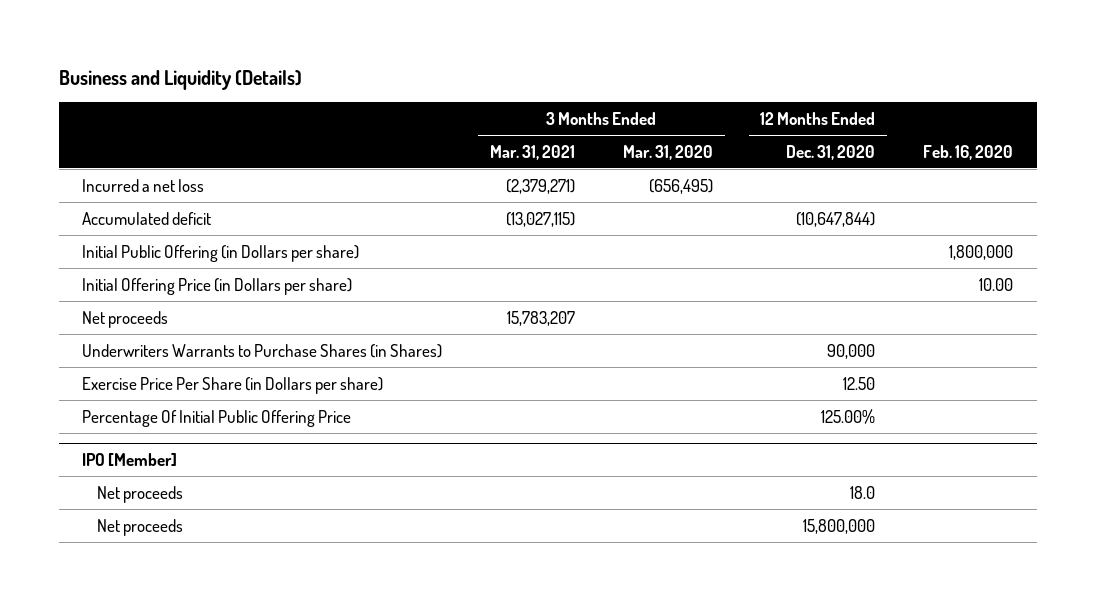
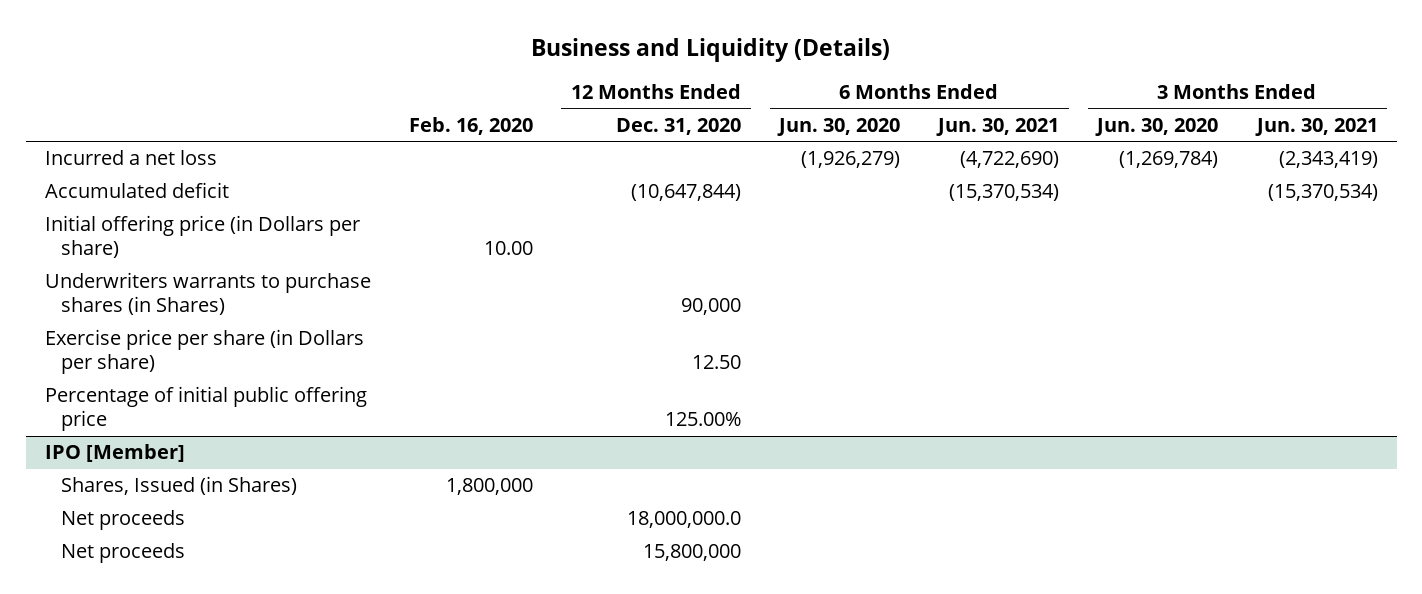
- | 3 Months Ended Mar. 31, 2021 | 3 Months Ended Mar. 31, 2020 | 12 Months Ended Dec. 31, 2020 | Feb. 16, 2020
+ | Feb. 16, 2020 | 12 Months Ended Dec. 31, 2020 | 6 Months Ended Jun. 30, 2020 | 6 Months Ended Jun. 30, 2021 | 3 Months Ended Jun. 30, 2020 | 3 Months Ended Jun. 30, 2021
- Initial Public Offering (in Dollars per share) | | | | 1,800,000
- Initial Offering Price (in Dollars per share) | | | | 10.00
- Net proceeds | 15,783,207 | | |
- Underwriters Warrants to Purchase Shares (in Shares) | | | 90,000 |
- Exercise Price Per Share (in Dollars per share) | | | 12.50 |
- Percentage Of Initial Public Offering Price | | | 125.00% |
+ Initial offering price (in Dollars per share) | 10.00 | | | | |
+ Underwriters warrants to purchase shares (in Shares) | | 90,000 | | | |
+ Exercise price per share (in Dollars per share) | | 12.50 | | | |
+ Percentage of initial public offering price | | 125.00% | | | |
@ IPO [Member]
- Net proceeds | | | 18.0 |
+ Shares, Issued (in Shares) | 1,800,000 | | | | |
+ Net proceeds | | 18,000,000.0 | | | |

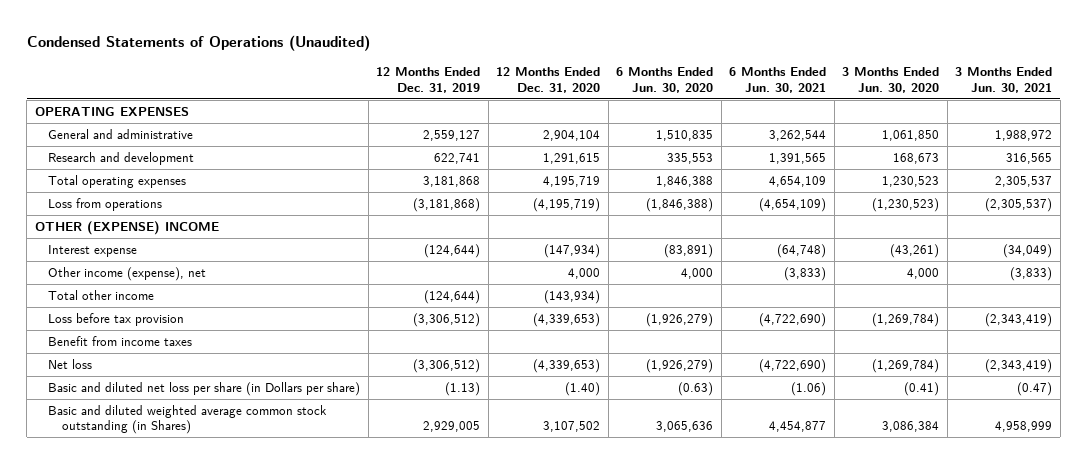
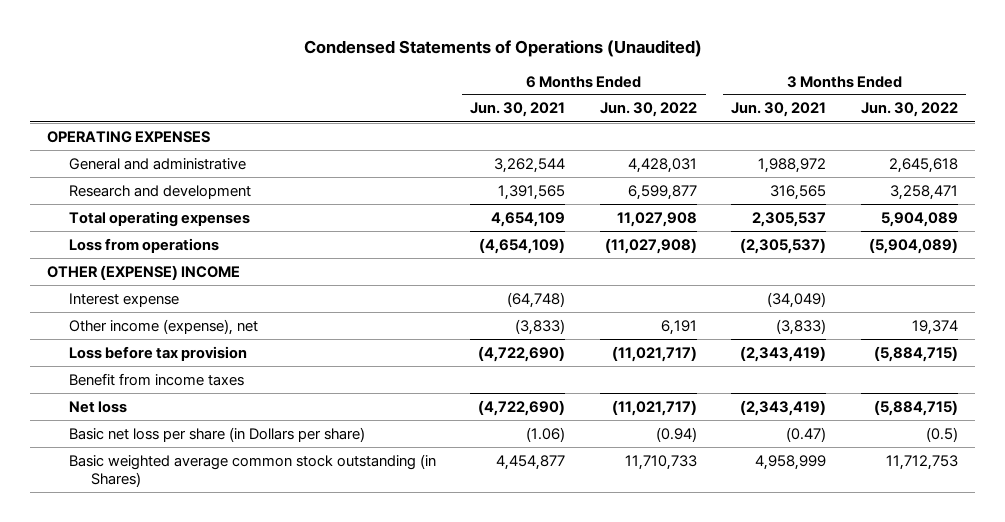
- | 12 Months Ended Dec. 31, 2019 | 12 Months Ended Dec. 31, 2020 | 6 Months Ended Jun. 30, 2020 | 6 Months Ended Jun. 30, 2021 | 3 Months Ended Jun. 30, 2020 | 3 Months Ended Jun. 30, 2021
+ | 6 Months Ended Jun. 30, 2021 | 6 Months Ended Jun. 30, 2022 | 3 Months Ended Jun. 30, 2021 | 3 Months Ended Jun. 30, 2022
- Total other income | (124,644) | (143,934) | | | |
- Basic and diluted net loss per share (in Dollars per share) | (1.13) | (1.40) | (0.63) | (1.06) | (0.41) | (0.47)
- Basic and diluted weighted average common stock outstanding (in Shares) | 2,929,005 | 3,107,502 | 3,065,636 | 4,454,877 | 3,086,384 | 4,958,999
+ Basic net loss per share (in Dollars per share) | (1.06) | (0.94) | (0.47) | (0.5)
+ Basic weighted average common stock outstanding (in Shares) | 4,454,877 | 11,710,733 | 4,958,999 | 11,712,753

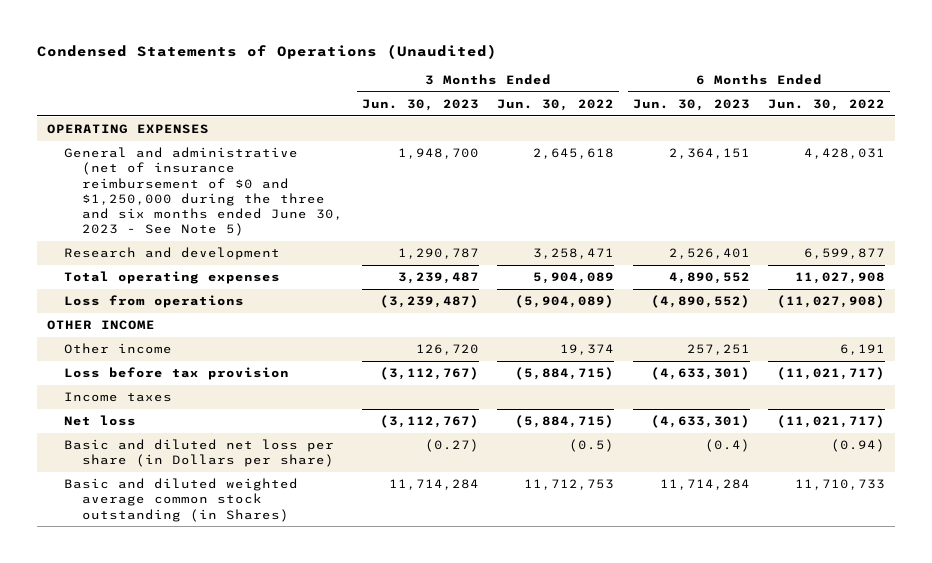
- | 6 Months Ended Jun. 30, 2021 | 6 Months Ended Jun. 30, 2022 | 3 Months Ended Jun. 30, 2021 | 3 Months Ended Jun. 30, 2022
+ | 3 Months Ended Jun. 30, 2023 | 3 Months Ended Jun. 30, 2022 | 6 Months Ended Jun. 30, 2023 | 6 Months Ended Jun. 30, 2022
- General and administrative | 3,262,544 | 4,428,031 | 1,988,972 | 2,645,618
+ General and administrative (net of insurance reimbursement of $0 and $1,250,000 during the three and six months ended June 30, 2023 - See Note 5) | 1,948,700 | 2,645,618 | 2,364,151 | 4,428,031
- OTHER (EXPENSE) INCOME
- Interest expense | (64,748) | | (34,049) |
- Other income (expense), net | (3,833) | 6,191 | (3,833) | 19,374
+ OTHER INCOME
+ Other income | 126,720 | 19,374 | 257,251 | 6,191
- Benefit from income taxes
+ Income taxes
- Basic net loss per share (in Dollars per share) | (1.06) | (0.94) | (0.47) | (0.5)
- Basic weighted average common stock outstanding (in Shares) | 4,454,877 | 11,710,733 | 4,958,999 | 11,712,753
+ Basic and diluted net loss per share (in Dollars per share) | (0.27) | (0.5) | (0.4) | (0.94)
+ Basic and diluted weighted average common stock outstanding (in Shares) | 11,714,284 | 11,712,753 | 11,714,284 | 11,710,733

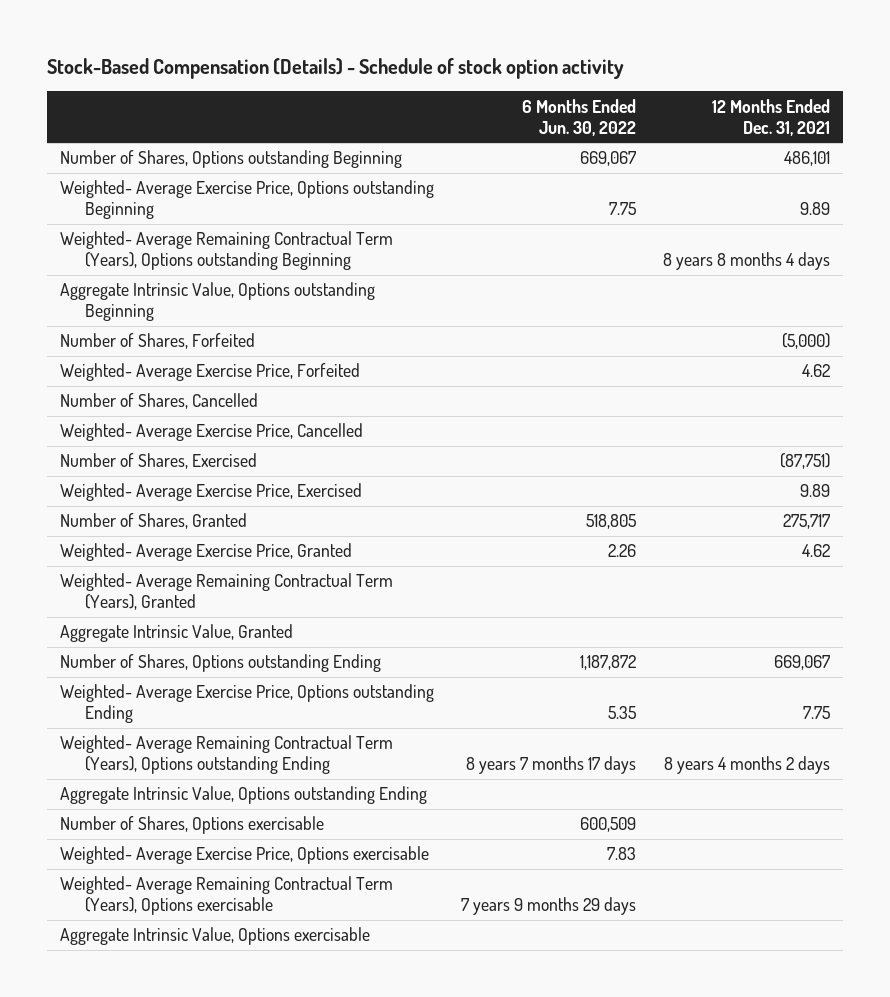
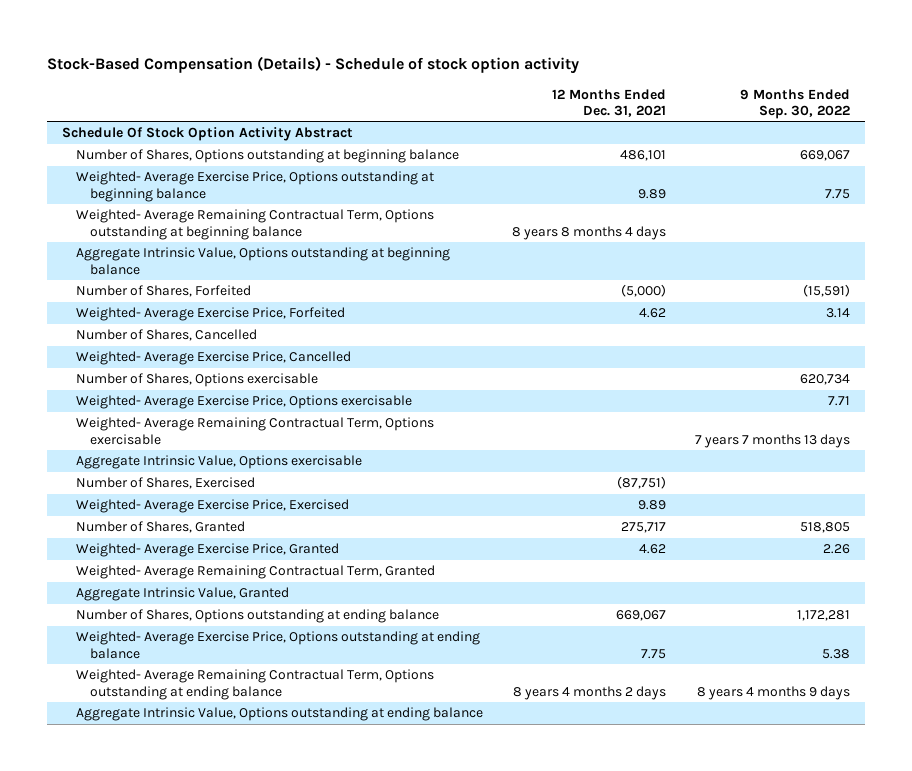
- | 6 Months Ended Jun. 30, 2022 | 12 Months Ended Dec. 31, 2021
+ | 12 Months Ended Dec. 31, 2021 | 9 Months Ended Sep. 30, 2022
- Number of Shares, Options outstanding Beginning | 669,067 | 486,101
- Weighted- Average Exercise Price, Options outstanding Beginning | 7.75 | 9.89
- Weighted- Average Remaining Contractual Term (Years), Options outstanding Beginning | | 8 years 8 months 4 days
- Aggregate Intrinsic Value, Options outstanding Beginning
+ Schedule Of Stock Option Activity Abstract
+ Number of Shares, Options outstanding at beginning balance | 486,101 | 669,067
+ Weighted- Average Exercise Price, Options outstanding at beginning balance | 9.89 | 7.75
+ Weighted- Average Remaining Contractual Term, Options outstanding at beginning balance | 8 years 8 months 4 days |
+ Aggregate Intrinsic Value, Options outstanding at beginning balance
moved up: Number of Shares, Options exercisable | | 620,734
moved up: Weighted- Average Exercise Price, Options exercisable | | 7.71
+ Weighted- Average Remaining Contractual Term, Options exercisable | | 7 years 7 months 13 days
moved up: Aggregate Intrinsic Value, Options exercisable
- Weighted- Average Remaining Contractual Term (Years), Granted
+ Weighted- Average Remaining Contractual Term, Granted
- Number of Shares, Options outstanding Ending | 1,187,872 | 669,067
- Weighted- Average Exercise Price, Options outstanding Ending | 5.35 | 7.75
- Weighted- Average Remaining Contractual Term (Years), Options outstanding Ending | 8 years 7 months 17 days | 8 years 4 months 2 days
- Aggregate Intrinsic Value, Options outstanding Ending
- Weighted- Average Remaining Contractual Term (Years), Options exercisable | 7 years 9 months 29 days |
+ Number of Shares, Options outstanding at ending balance | 669,067 | 1,172,281
+ Weighted- Average Exercise Price, Options outstanding at ending balance | 7.75 | 5.38
+ Weighted- Average Remaining Contractual Term, Options outstanding at ending balance | 8 years 4 months 2 days | 8 years 4 months 9 days
+ Aggregate Intrinsic Value, Options outstanding at ending balance

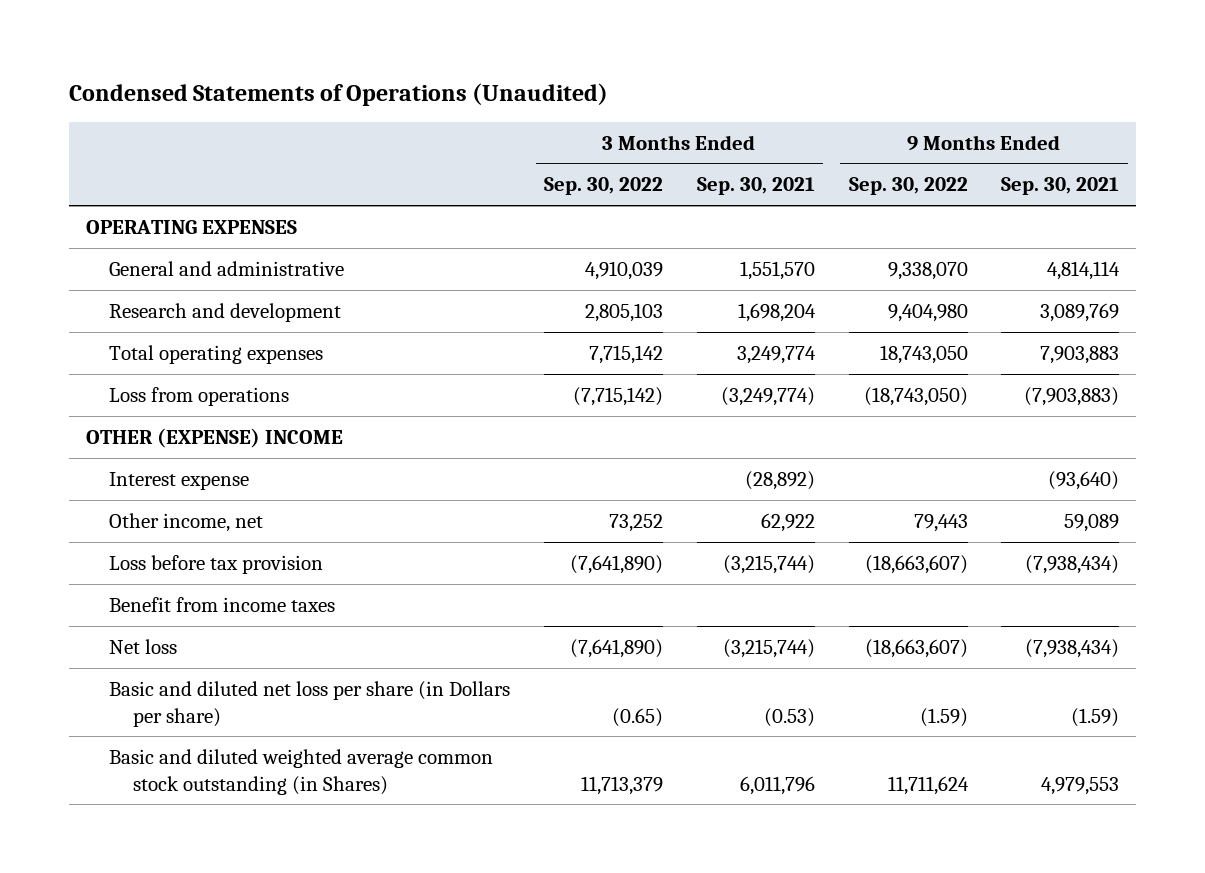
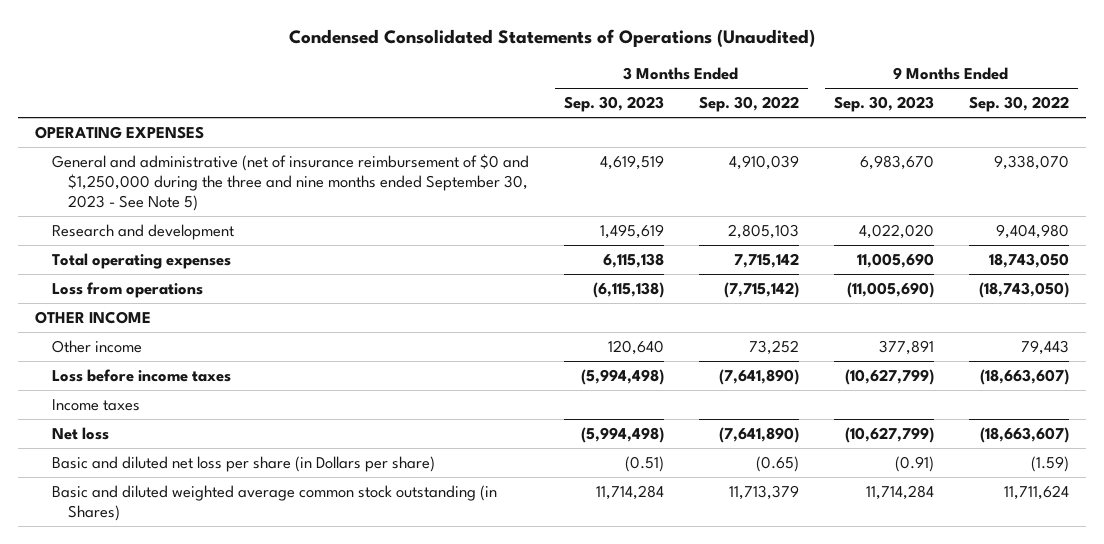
- Condensed Statements of Operations (Unaudited)
+ Condensed Consolidated Statements of Operations (Unaudited)
- | 3 Months Ended Sep. 30, 2022 | 3 Months Ended Sep. 30, 2021 | 9 Months Ended Sep. 30, 2022 | 9 Months Ended Sep. 30, 2021
+ | 3 Months Ended Sep. 30, 2023 | 3 Months Ended Sep. 30, 2022 | 9 Months Ended Sep. 30, 2023 | 9 Months Ended Sep. 30, 2022
- General and administrative | 4,910,039 | 1,551,570 | 9,338,070 | 4,814,114
+ General and administrative (net of insurance reimbursement of $0 and $1,250,000 during the three and nine months ended September 30, 2023 - See Note 5) | 4,619,519 | 4,910,039 | 6,983,670 | 9,338,070
- OTHER (EXPENSE) INCOME
- Interest expense | | (28,892) | | (93,640)
- Other income, net | 73,252 | 62,922 | 79,443 | 59,089
- Loss before tax provision | (7,641,890) | (3,215,744) | (18,663,607) | (7,938,434)
- Benefit from income taxes
+ OTHER INCOME
+ Other income | 120,640 | 73,252 | 377,891 | 79,443
+ Loss before income taxes | (5,994,498) | (7,641,890) | (10,627,799) | (18,663,607)
+ Income taxes

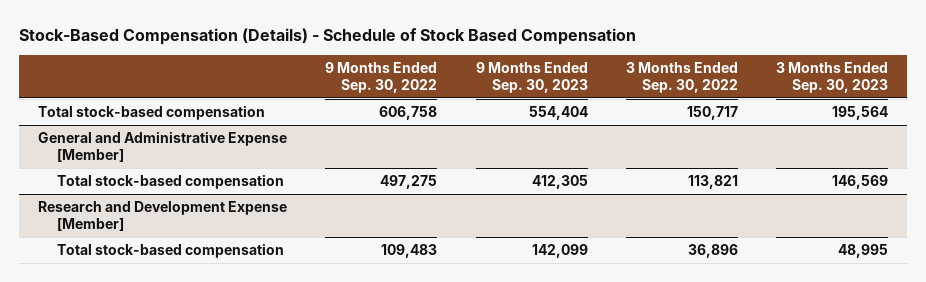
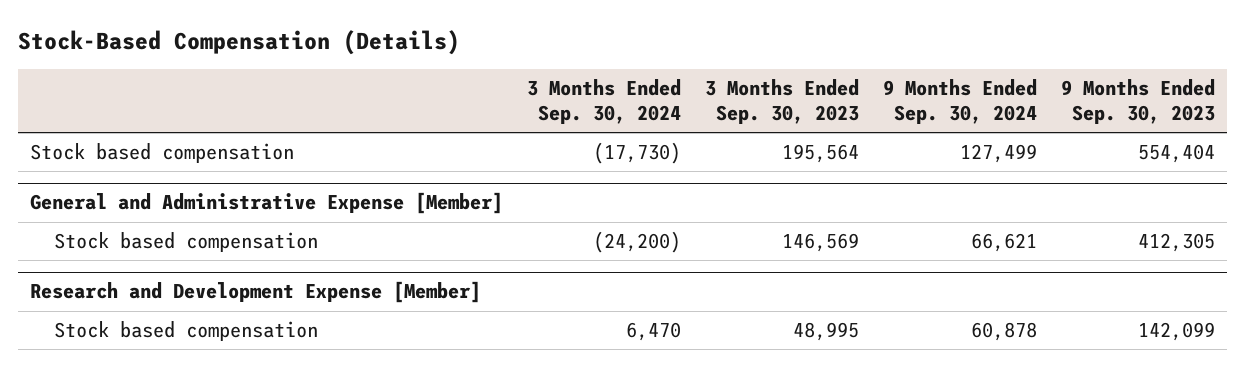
- Stock-Based Compensation (Details) - Schedule of Stock Based Compensation
+ Stock-Based Compensation (Details)
- | 9 Months Ended Sep. 30, 2022 | 9 Months Ended Sep. 30, 2023 | 3 Months Ended Sep. 30, 2022 | 3 Months Ended Sep. 30, 2023
+ | 3 Months Ended Sep. 30, 2024 | 3 Months Ended Sep. 30, 2023 | 9 Months Ended Sep. 30, 2024 | 9 Months Ended Sep. 30, 2023
- Total stock-based compensation | 606,758 | 554,404 | 150,717 | 195,564
+ Stock based compensation | (17,730) | 195,564 | 127,499 | 554,404
@ General and Administrative Expense [Member]
- Total stock-based compensation | 497,275 | 412,305 | 113,821 | 146,569
+ Stock based compensation | (24,200) | 146,569 | 66,621 | 412,305
@ Research and Development Expense [Member]
- Total stock-based compensation | 109,483 | 142,099 | 36,896 | 48,995
+ Stock based compensation | 6,470 | 48,995 | 60,878 | 142,099

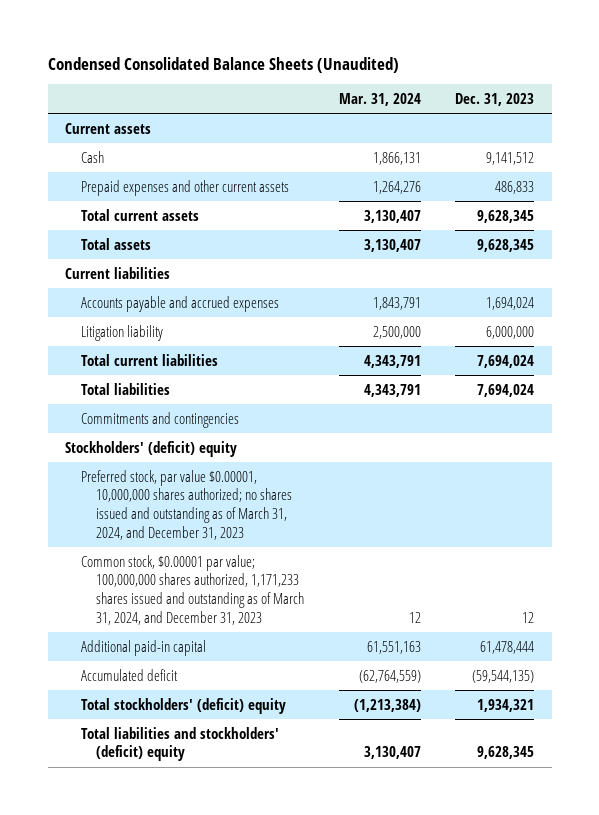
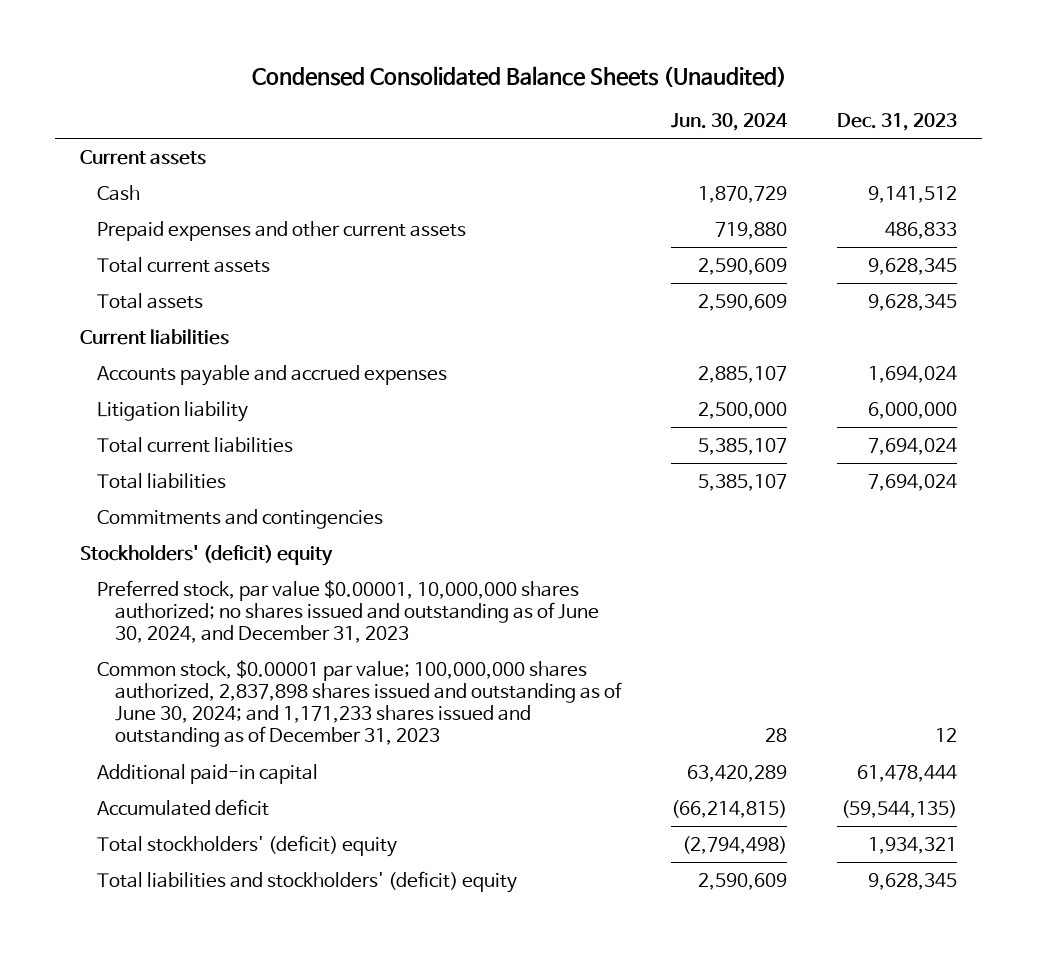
- | Mar. 31, 2024 | Dec. 31, 2023
+ | Jun. 30, 2024 | Dec. 31, 2023
- Preferred stock, par value $0.00001, 10,000,000 shares authorized; no shares issued and outstanding as of March 31, 2024, and December 31, 2023
- Common stock, $0.00001 par value; 100,000,000 shares authorized, 1,171,233 shares issued and outstanding as of March 31, 2024, and December 31, 2023 | 12 | 12
+ Preferred stock, par value $0.00001, 10,000,000 shares authorized; no shares issued and outstanding as of June 30, 2024, and December 31, 2023
+ Common stock, $0.00001 par value; 100,000,000 shares authorized, 2,837,898 shares issued and outstanding as of June 30, 2024; and 1,171,233 shares issued and outstanding as of December 31, 2023 | 28 | 12

